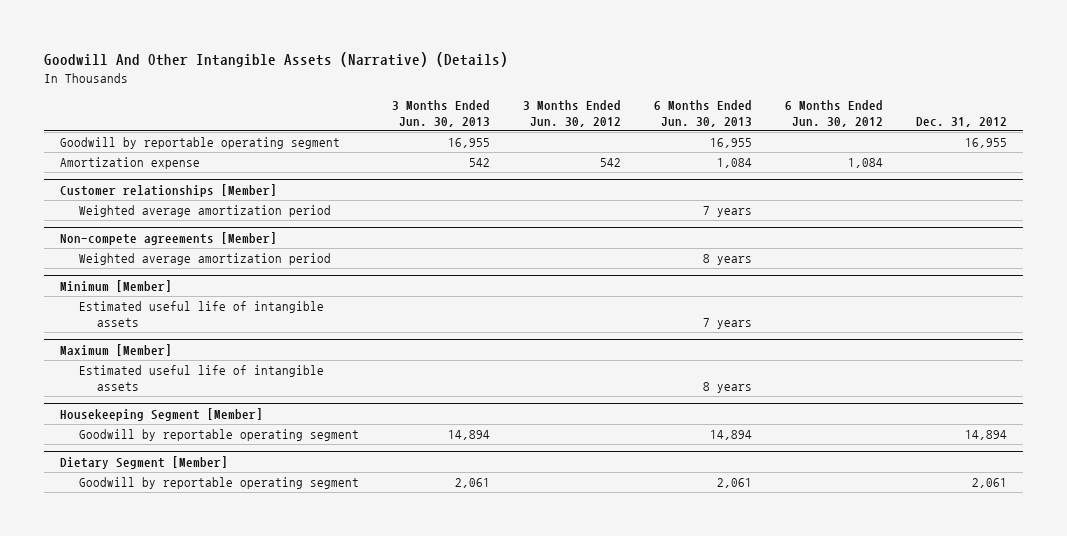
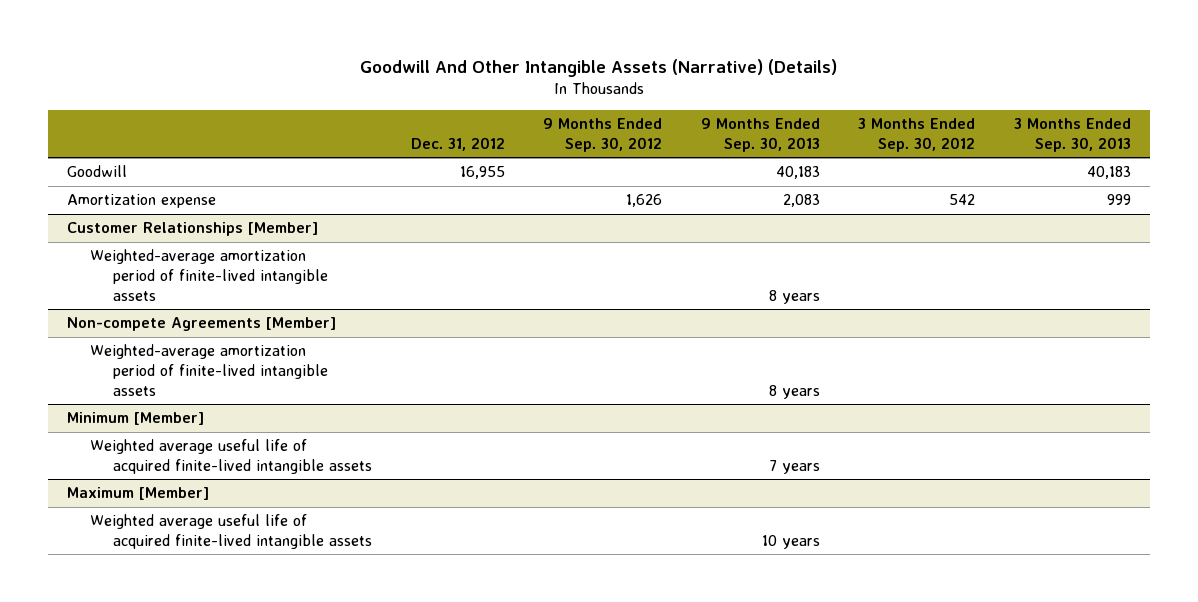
- | 3 Months Ended Jun. 30, 2013 | 3 Months Ended Jun. 30, 2012 | 6 Months Ended Jun. 30, 2013 | 6 Months Ended Jun. 30, 2012 | Dec. 31, 2012
+ | Dec. 31, 2012 | 9 Months Ended Sep. 30, 2012 | 9 Months Ended Sep. 30, 2013 | 3 Months Ended Sep. 30, 2012 | 3 Months Ended Sep. 30, 2013
- Goodwill by reportable operating segment | 16,955 | | 16,955 | | 16,955
+ Goodwill | 16,955 | | 40,183 | | 40,183
- Customer relationships [Member]
- Weighted average amortization period | | | 7 years | |
- Non-compete agreements [Member]
- Weighted average amortization period | | | 8 years | |
+ Customer Relationships [Member]
+ Weighted-average amortization period of finite-lived intangible assets | | | 8 years | |
+ Non-compete Agreements [Member]
+ Weighted-average amortization period of finite-lived intangible assets | | | 8 years | |
@ Minimum [Member]
- Estimated useful life of intangible assets | | | 7 years | |
+ Weighted average useful life of acquired finite-lived intangible assets | | | 7 years | |
@ Maximum [Member]
- Estimated useful life of intangible assets | | | 8 years | |
- Housekeeping Segment [Member]
- Goodwill by reportable operating segment | 14,894 | | 14,894 | | 14,894
- Dietary Segment [Member]
- Goodwill by reportable operating segment | 2,061 | | 2,061 | | 2,061
@ Maximum [Member]
+ Weighted average useful life of acquired finite-lived intangible assets | | | 10 years | |

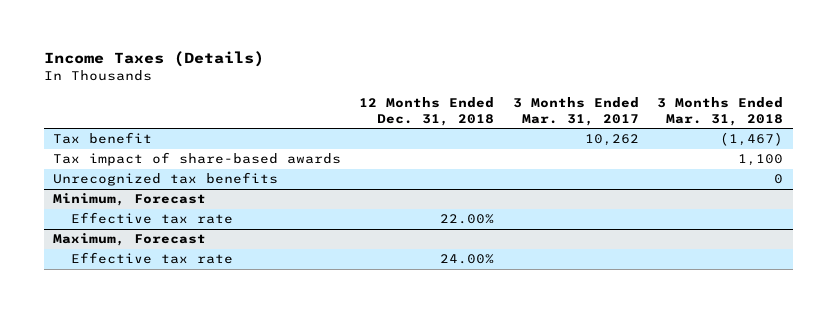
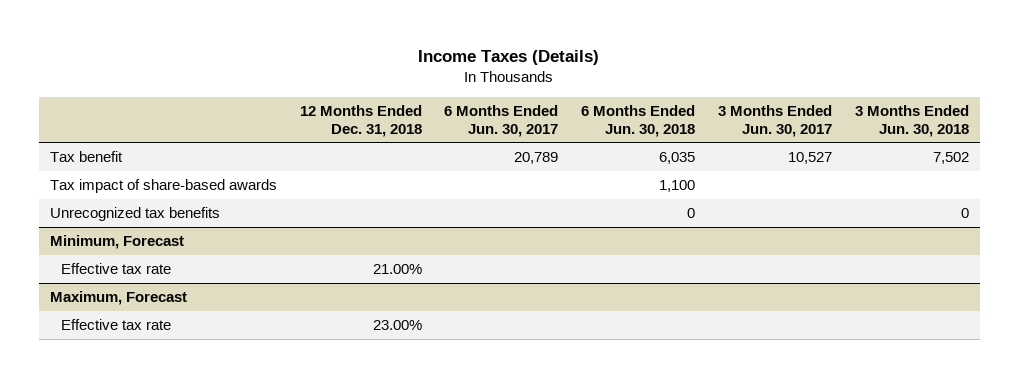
- | 12 Months Ended Dec. 31, 2018 | 3 Months Ended Mar. 31, 2017 | 3 Months Ended Mar. 31, 2018
+ | 12 Months Ended Dec. 31, 2018 | 6 Months Ended Jun. 30, 2017 | 6 Months Ended Jun. 30, 2018 | 3 Months Ended Jun. 30, 2017 | 3 Months Ended Jun. 30, 2018
@ Minimum, Forecast
- Effective tax rate | 22.00% | |
+ Effective tax rate | 21.00% | | | |
@ Maximum, Forecast
- Effective tax rate | 24.00% | |
+ Effective tax rate | 23.00% | | | |

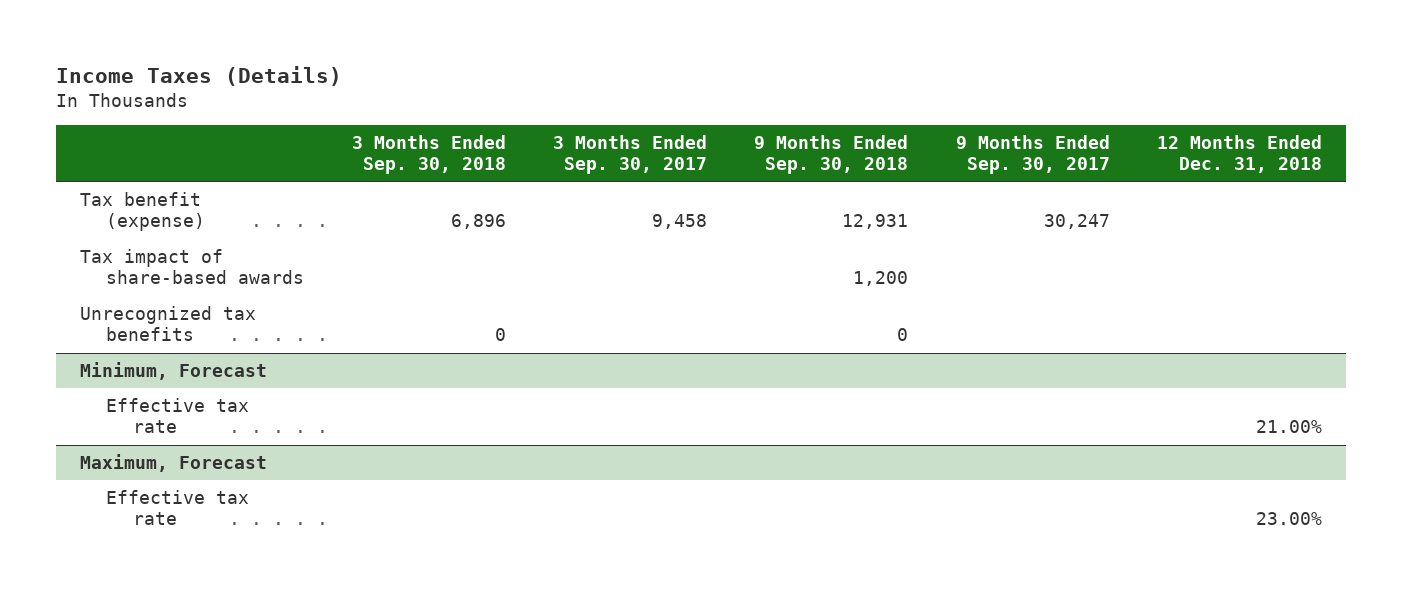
- | 12 Months Ended Dec. 31, 2018 | 6 Months Ended Jun. 30, 2017 | 6 Months Ended Jun. 30, 2018 | 3 Months Ended Jun. 30, 2017 | 3 Months Ended Jun. 30, 2018
+ | 3 Months Ended Sep. 30, 2018 | 3 Months Ended Sep. 30, 2017 | 9 Months Ended Sep. 30, 2018 | 9 Months Ended Sep. 30, 2017 | 12 Months Ended Dec. 31, 2018
- Tax benefit | | 20,789 | 6,035 | 10,527 | 7,502
+ Tax benefit (expense) | 6,896 | 9,458 | 12,931 | 30,247 |

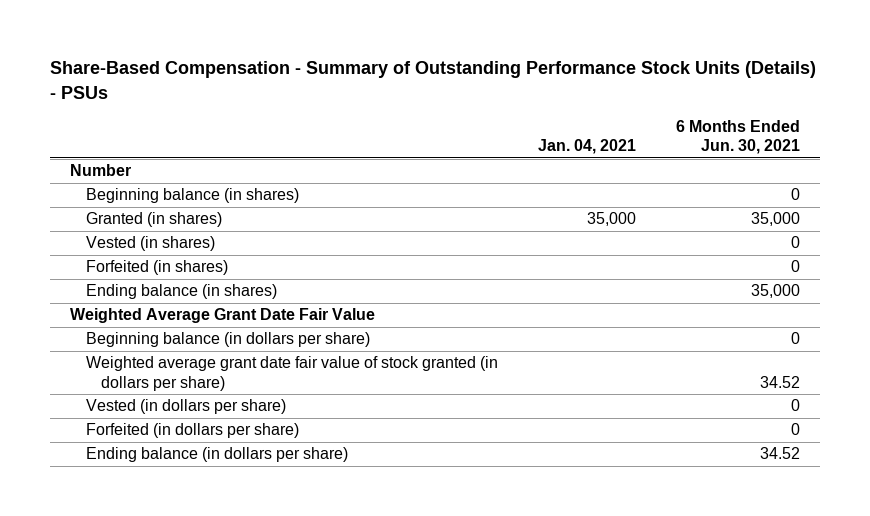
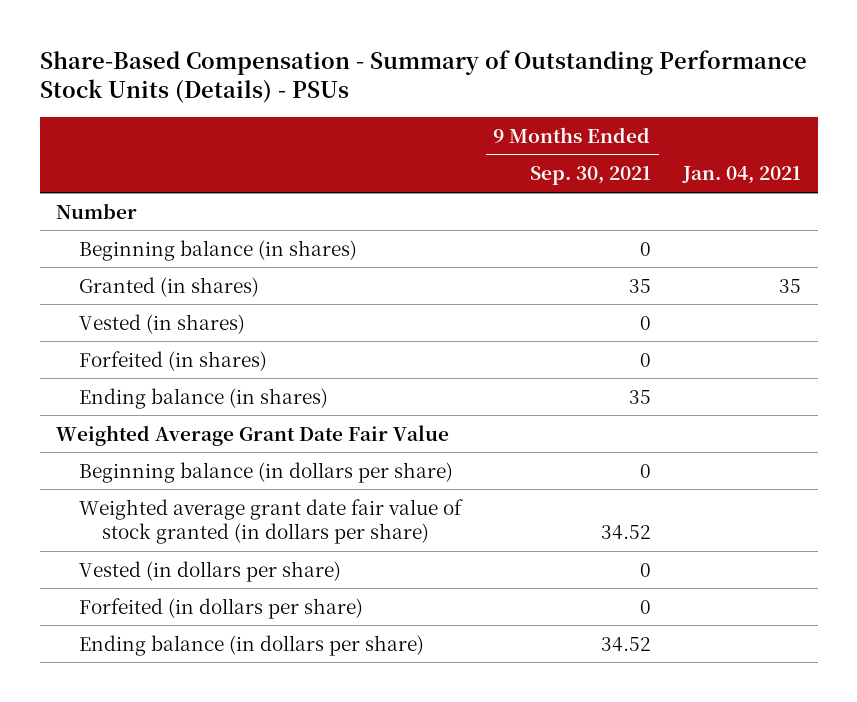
- | Jan. 04, 2021 | 6 Months Ended Jun. 30, 2021
+ | 9 Months Ended Sep. 30, 2021 | Jan. 04, 2021
- Granted (in shares) | 35,000 | 35,000
+ Granted (in shares) | 35 | 35

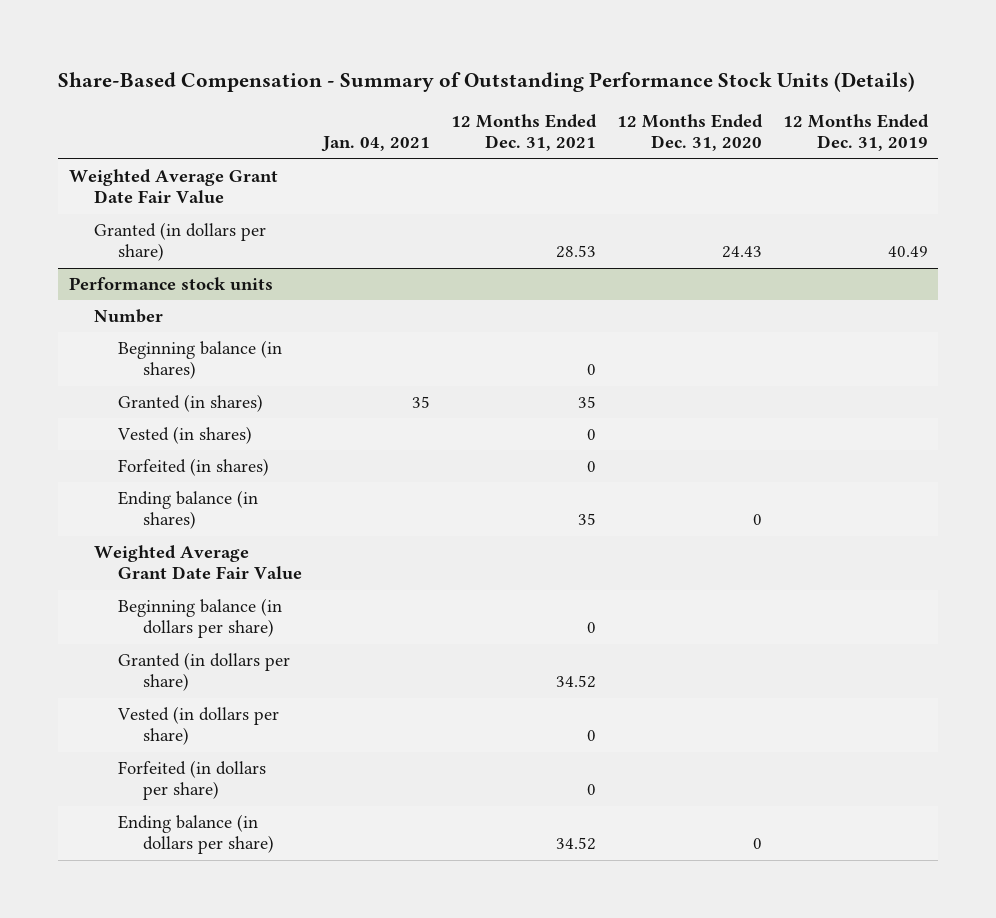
- Share-Based Compensation - Summary of Outstanding Performance Stock Units (Details) - PSUs
+ Share-Based Compensation - Summary of Outstanding Performance Stock Units (Details)
- | 9 Months Ended Sep. 30, 2021 | Jan. 04, 2021
+ | Jan. 04, 2021 | 12 Months Ended Dec. 31, 2021 | 12 Months Ended Dec. 31, 2020 | 12 Months Ended Dec. 31, 2019
- Number
- Beginning balance (in shares) | 0 |
- Granted (in shares) | 35 | 35
- Vested (in shares) | 0 |
- Forfeited (in shares) | 0 |
- Ending balance (in shares) | 35 |
- Beginning balance (in dollars per share) | 0 |
- Weighted average grant date fair value of stock granted (in dollars per share) | 34.52 |
- Vested (in dollars per share) | 0 |
- Forfeited (in dollars per share) | 0 |
- Ending balance (in dollars per share) | 34.52 |
+ Granted (in dollars per share) | | 28.53 | 24.43 | 40.49
+ Performance stock units
+ Number
+ Beginning balance (in shares) | | 0 | |
+ Granted (in shares) | 35 | 35 | |
+ Vested (in shares) | | 0 | |
+ Forfeited (in shares) | | 0 | |
+ Ending balance (in shares) | | 35 | 0 |
+ Weighted Average Grant Date Fair Value
+ Beginning balance (in dollars per share) | | 0 | |
+ Granted (in dollars per share) | | 34.52 | |
+ Vested (in dollars per share) | | 0 | |
+ Forfeited (in dollars per share) | | 0 | |
+ Ending balance (in dollars per share) | | 34.52 | 0 |

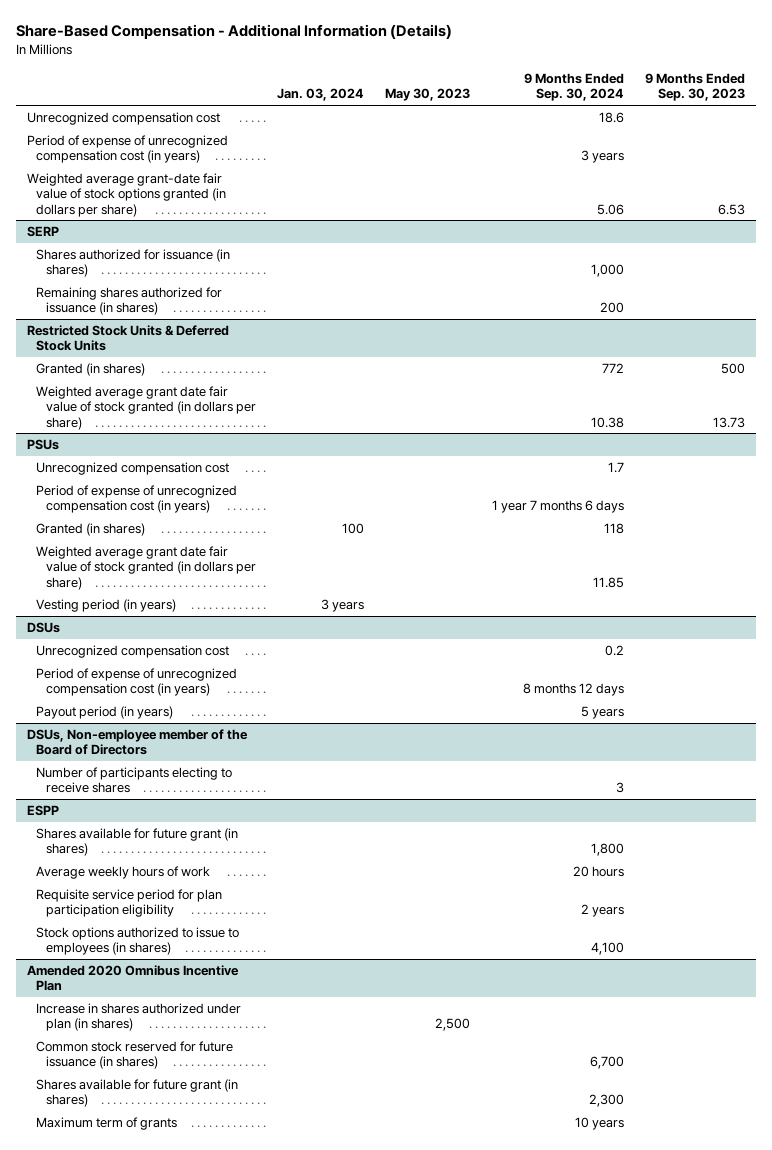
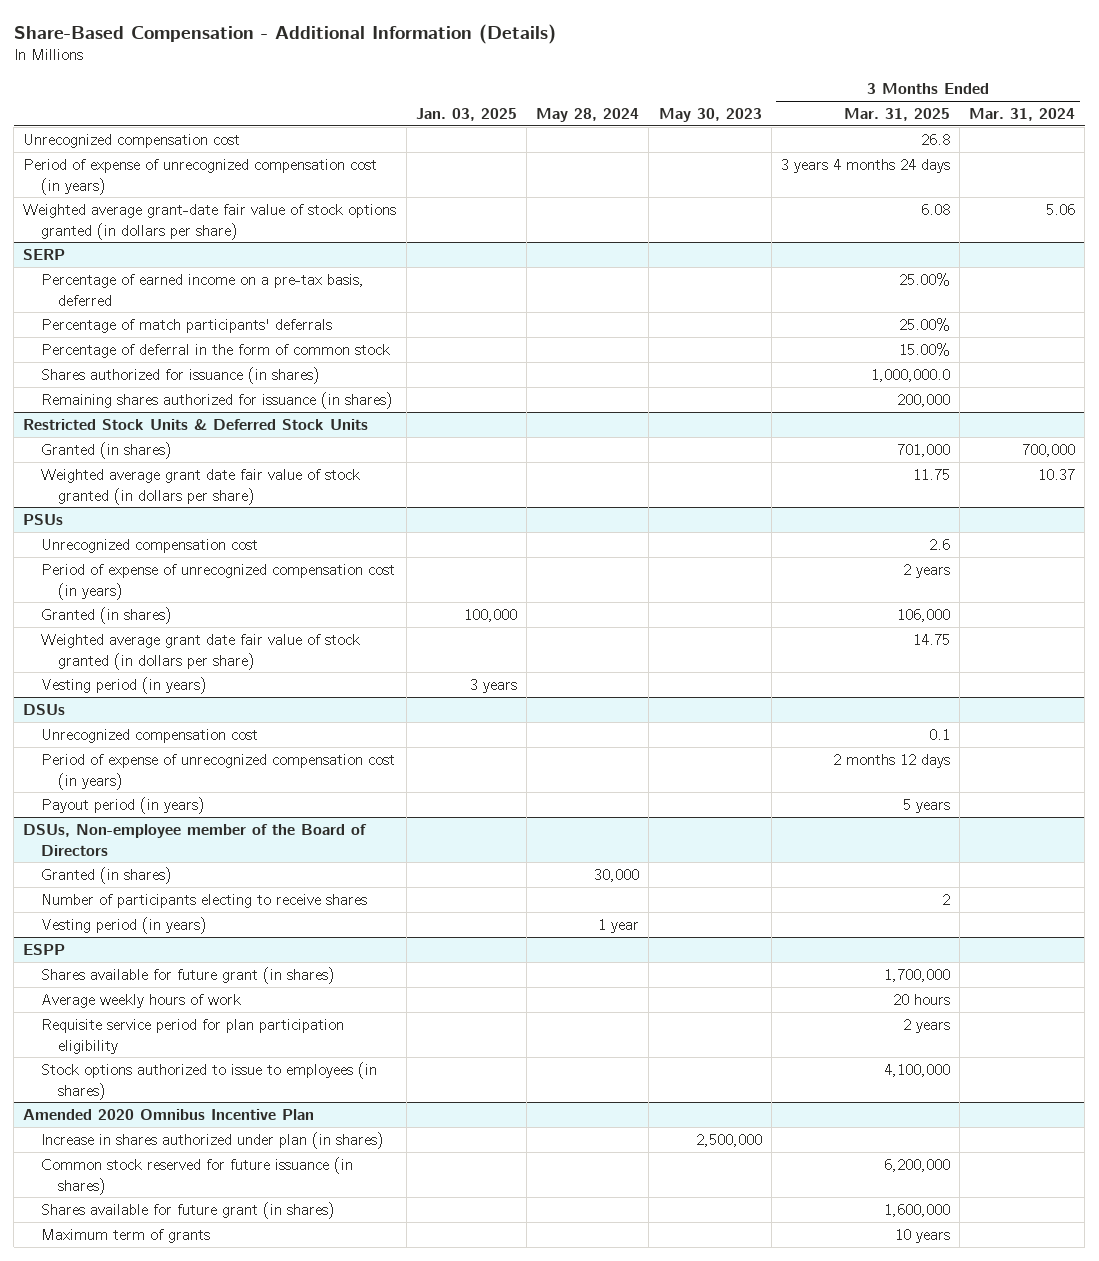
- | Jan. 03, 2024 | May 30, 2023 | 9 Months Ended Sep. 30, 2024 | 9 Months Ended Sep. 30, 2023
+ | Jan. 03, 2025 | May 28, 2024 | May 30, 2023 | 3 Months Ended Mar. 31, 2025 | 3 Months Ended Mar. 31, 2024
@ SERP
+ Percentage of earned income on a pre-tax basis, deferred | | | | 25.00% |
+ Percentage of match participants' deferrals | | | | 25.00% |
+ Percentage of deferral in the form of common stock | | | | 15.00% |
@ DSUs, Non-employee member of the Board of Directors
+ Granted (in shares) | | 30,000 | | |
+ Vesting period (in years) | | 1 year | | |
@ Amended 2020 Omnibus Incentive Plan
- Increase in shares authorized under plan (in shares) | | 2,500 | |
+ Increase in shares authorized under plan (in shares) | | | 2,500,000 | |

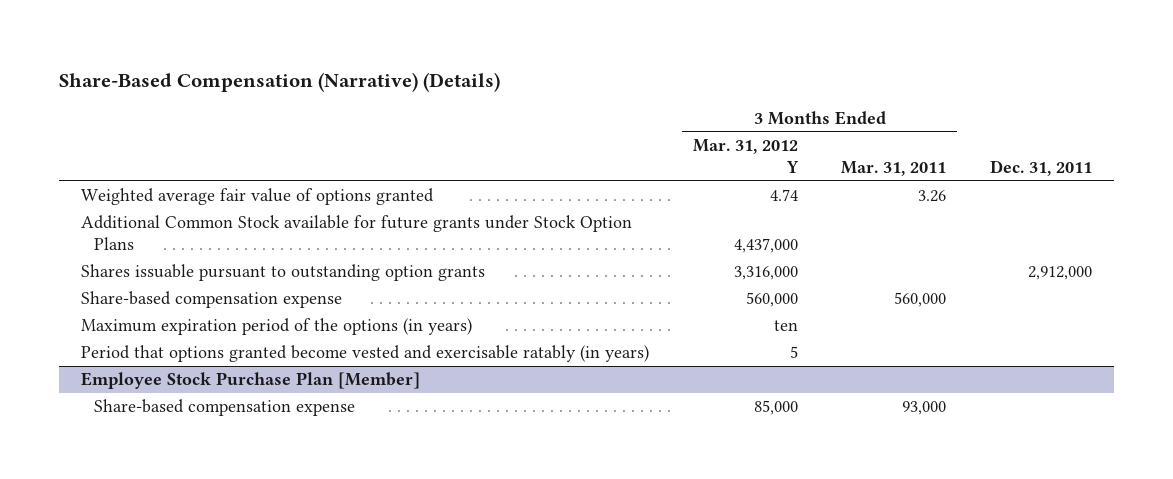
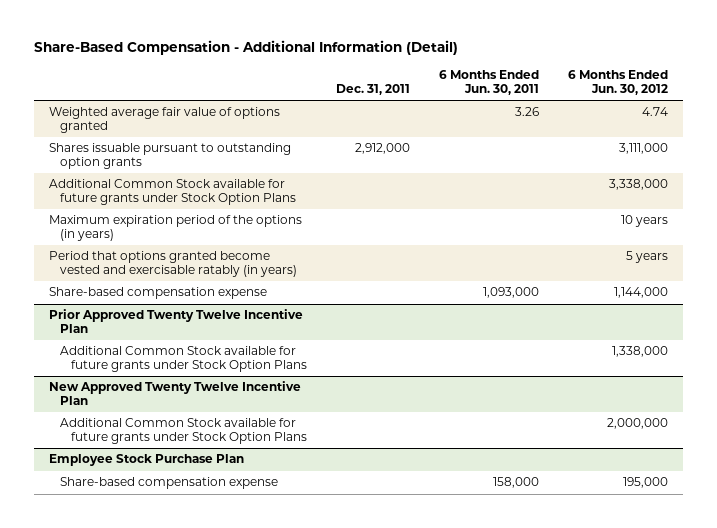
- Share-Based Compensation (Narrative) (Details)
+ Share-Based Compensation - Additional Information (Detail)
- | 3 Months Ended Mar. 31, 2012 Y | 3 Months Ended Mar. 31, 2011 | Dec. 31, 2011
+ | Dec. 31, 2011 | 6 Months Ended Jun. 30, 2011 | 6 Months Ended Jun. 30, 2012
moved down: Additional Common Stock available for future grants under Stock Option Plans | | | 3,338,000
- Employee Stock Purchase Plan [Member]
moved down: Share-based compensation expense | | 1,093,000 | 1,144,000
+ Prior Approved Twenty Twelve Incentive Plan
+ Additional Common Stock available for future grants under Stock Option Plans | | | 1,338,000
+ New Approved Twenty Twelve Incentive Plan
+ Additional Common Stock available for future grants under Stock Option Plans | | | 2,000,000
+ Employee Stock Purchase Plan

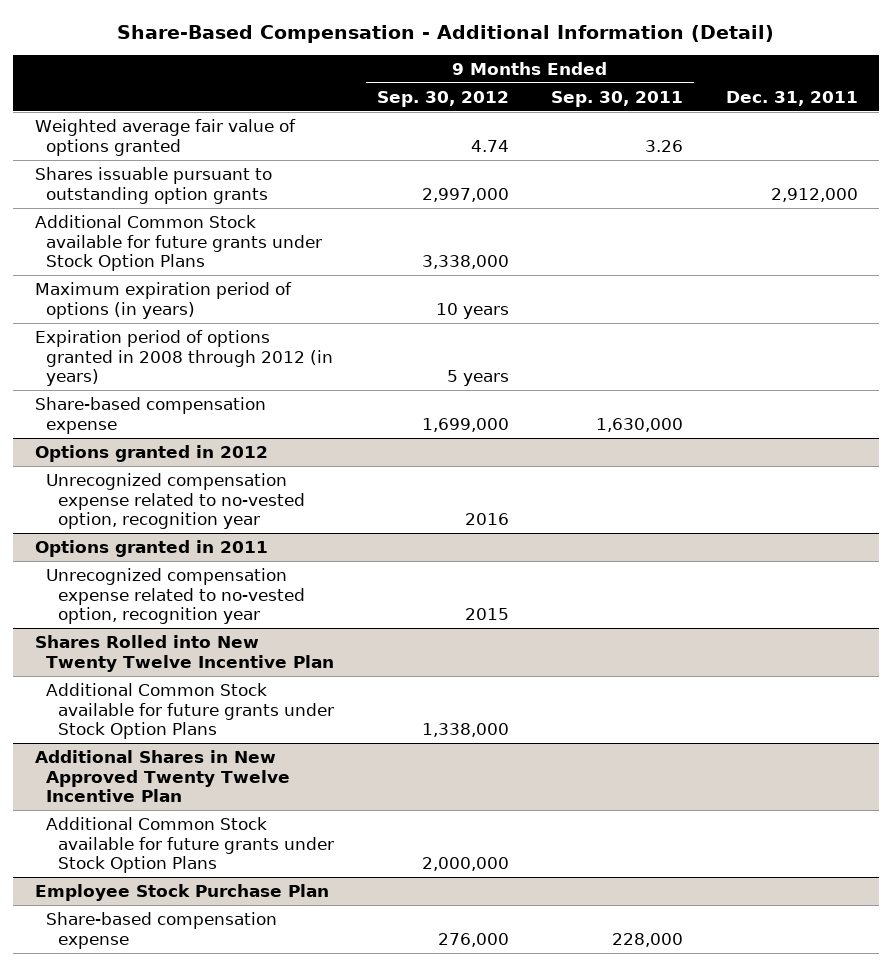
- | Dec. 31, 2011 | 6 Months Ended Jun. 30, 2011 | 6 Months Ended Jun. 30, 2012
+ | 9 Months Ended Sep. 30, 2012 | 9 Months Ended Sep. 30, 2011 | Dec. 31, 2011
- Maximum expiration period of the options (in years) | | | 10 years
- Period that options granted become vested and exercisable ratably (in years) | | | 5 years
+ Maximum expiration period of options (in years) | 10 years | |
+ Expiration period of options granted in 2008 through 2012 (in years) | 5 years | |
- Prior Approved Twenty Twelve Incentive Plan
- Additional Common Stock available for future grants under Stock Option Plans | | | 1,338,000
- New Approved Twenty Twelve Incentive Plan
+ Options granted in 2012
+ Unrecognized compensation expense related to no-vested option, recognition year | 2016 | |
+ Options granted in 2011
+ Unrecognized compensation expense related to no-vested option, recognition year | 2015 | |
+ Shares Rolled into New Twenty Twelve Incentive Plan
+ Additional Common Stock available for future grants under Stock Option Plans | 1,338,000 | |
+ Additional Shares in New Approved Twenty Twelve Incentive Plan

